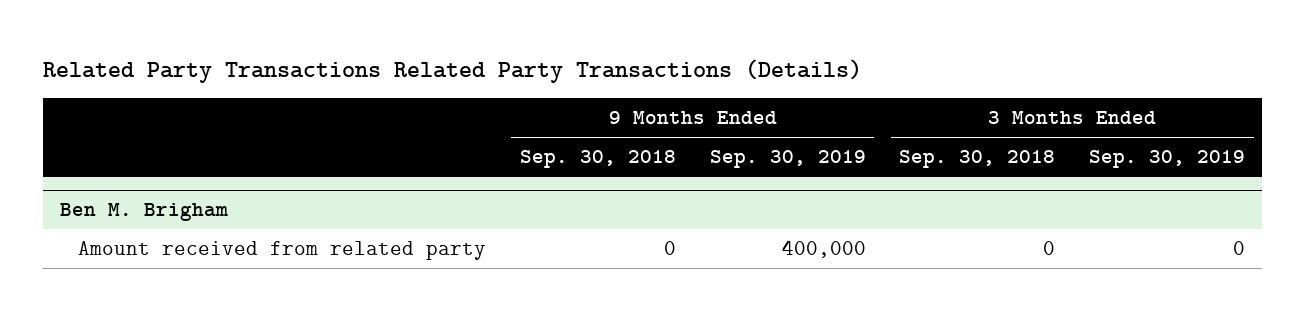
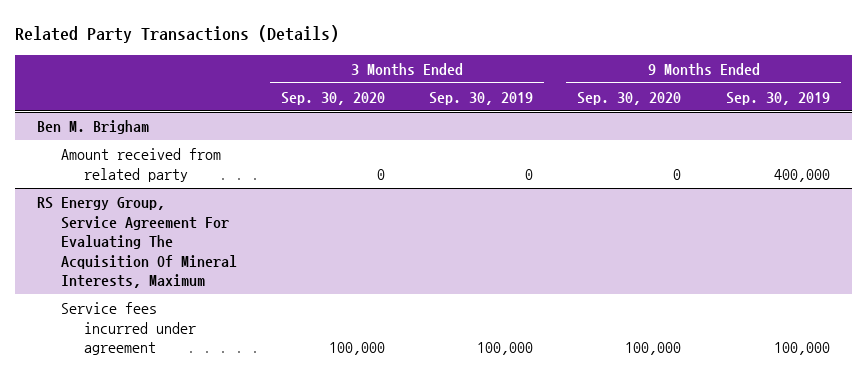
- Related Party Transactions Related Party Transactions (Details)
+ Related Party Transactions (Details)
- | 9 Months Ended Sep. 30, 2018 | 9 Months Ended Sep. 30, 2019 | 3 Months Ended Sep. 30, 2018 | 3 Months Ended Sep. 30, 2019
+ | 3 Months Ended Sep. 30, 2020 | 3 Months Ended Sep. 30, 2019 | 9 Months Ended Sep. 30, 2020 | 9 Months Ended Sep. 30, 2019
+ RS Energy Group, Service Agreement For Evaluating The Acquisition Of Mineral Interests, Maximum
+ Service fees incurred under agreement | 100,000 | 100,000 | 100,000 | 100,000

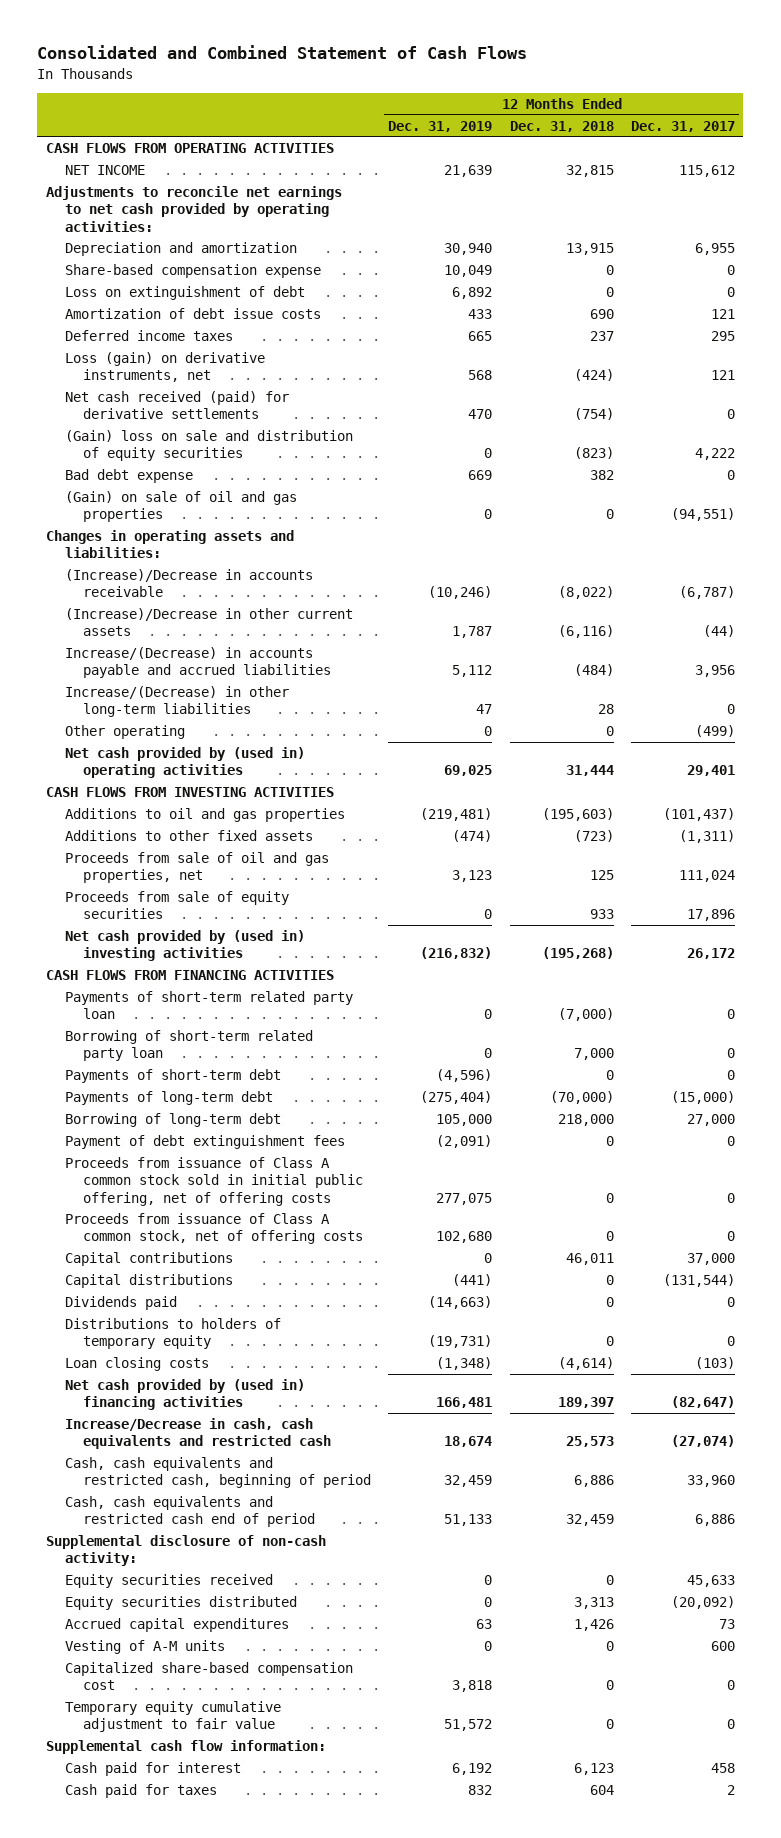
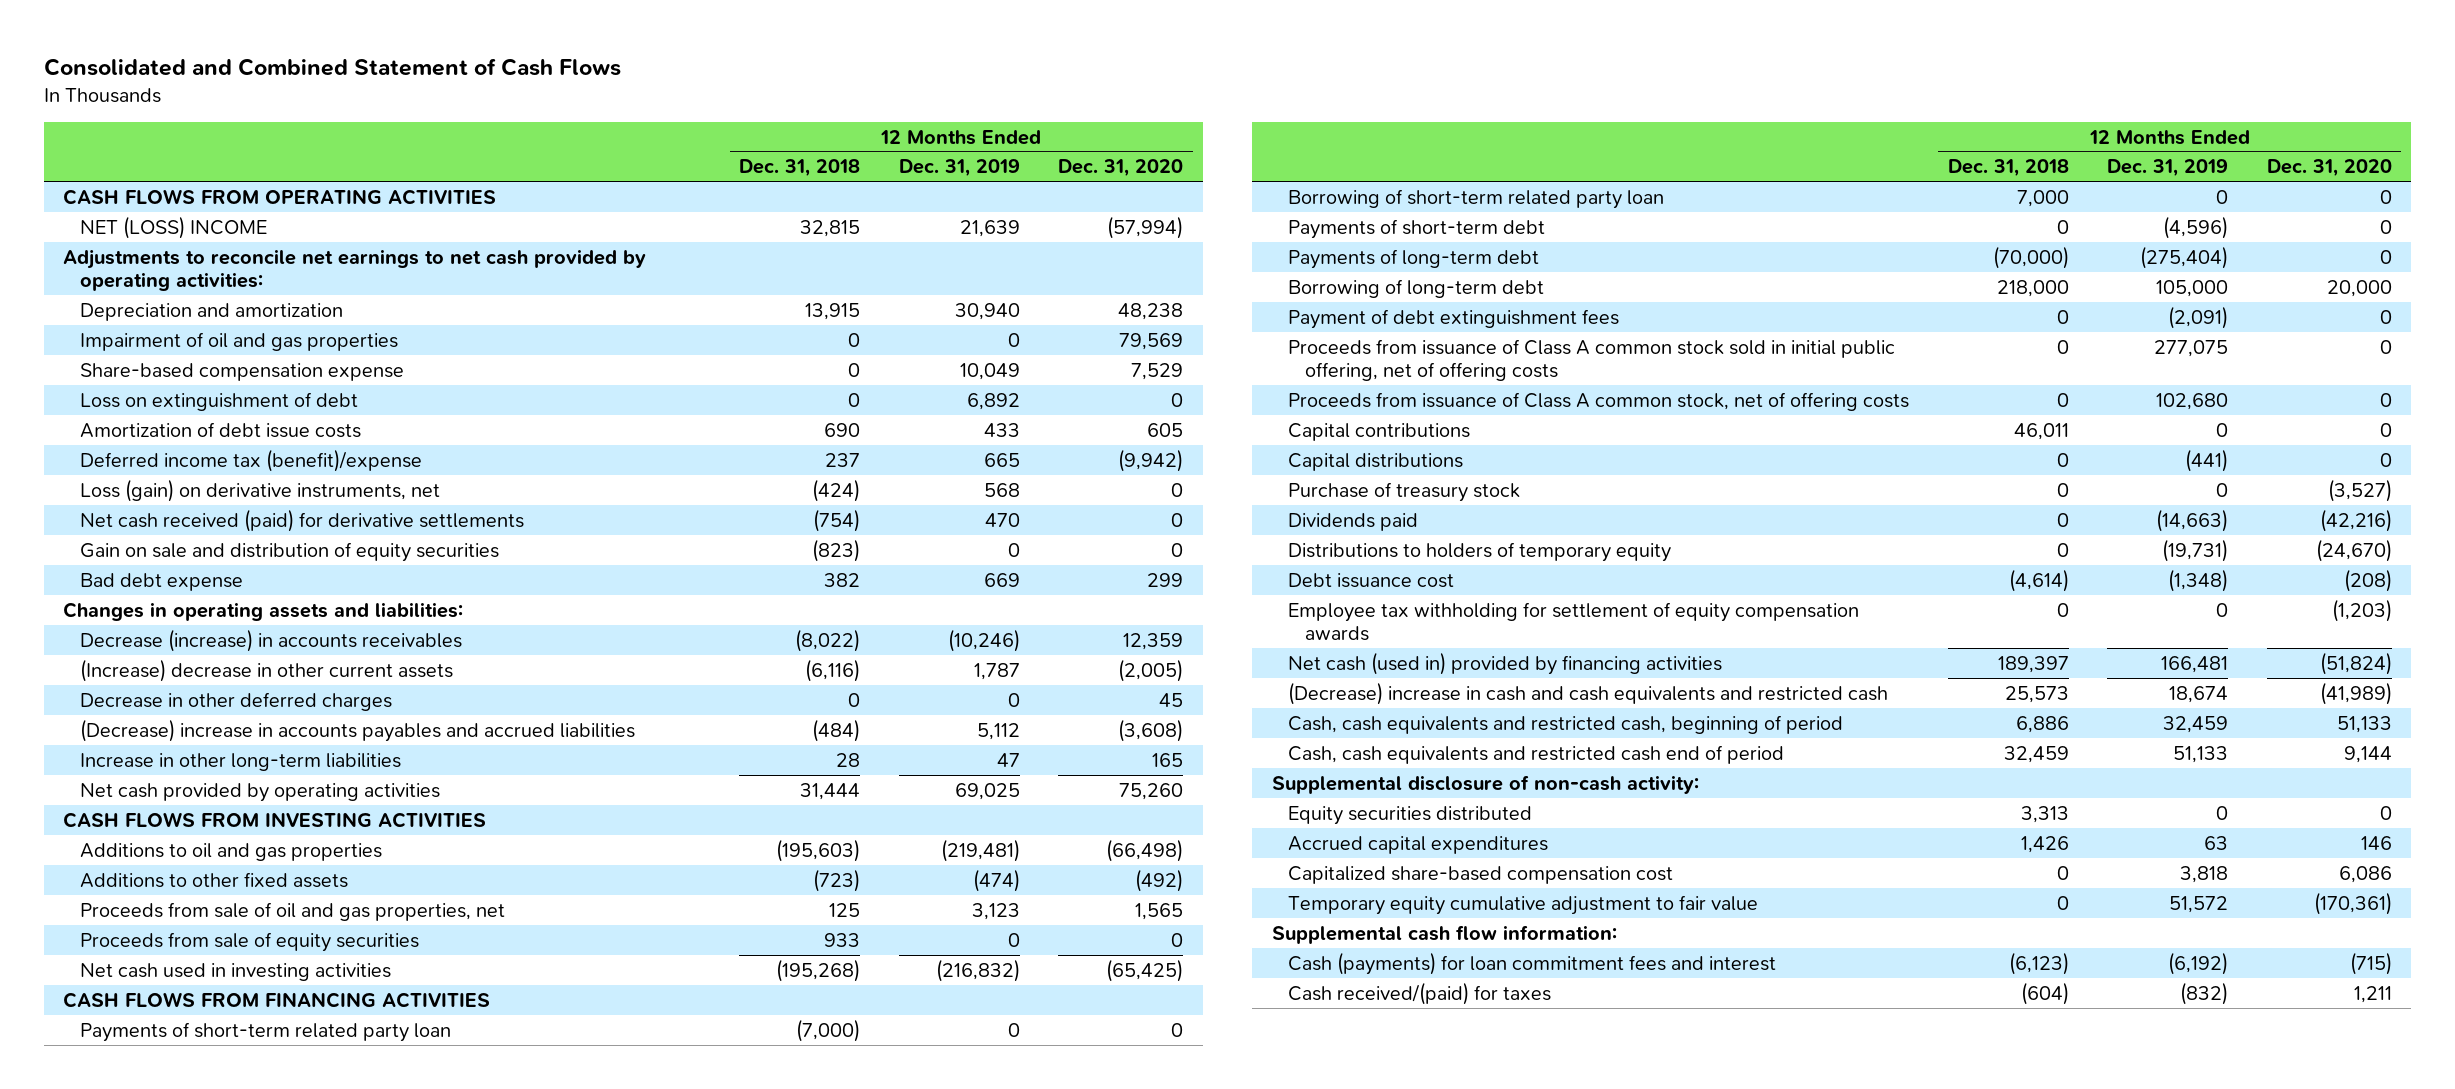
- | 12 Months Ended Dec. 31, 2019 | 12 Months Ended Dec. 31, 2018 | 12 Months Ended Dec. 31, 2017
+ | 12 Months Ended Dec. 31, 2018 | 12 Months Ended Dec. 31, 2019 | 12 Months Ended Dec. 31, 2020
- NET INCOME | 21,639 | 32,815 | 115,612
+ NET (LOSS) INCOME | 32,815 | 21,639 | (57,994)
+ Impairment of oil and gas properties | 0 | 0 | 79,569
- Deferred income taxes | 665 | 237 | 295
+ Deferred income tax (benefit)/expense | 237 | 665 | (9,942)
- (Gain) loss on sale and distribution of equity securities | 0 | (823) | 4,222
+ Gain on sale and distribution of equity securities | (823) | 0 | 0
- (Gain) on sale of oil and gas properties | 0 | 0 | (94,551)
- (Increase)/Decrease in accounts receivable | (10,246) | (8,022) | (6,787)
- (Increase)/Decrease in other current assets | 1,787 | (6,116) | (44)
- Increase/(Decrease) in accounts payable and accrued liabilities | 5,112 | (484) | 3,956
- Increase/(Decrease) in other long-term liabilities | 47 | 28 | 0
- Other operating | 0 | 0 | (499)
- Net cash provided by (used in) operating activities | 69,025 | 31,444 | 29,401
+ Decrease (increase) in accounts receivables | (8,022) | (10,246) | 12,359
+ (Increase) decrease in other current assets | (6,116) | 1,787 | (2,005)
+ Decrease in other deferred charges | 0 | 0 | 45
+ (Decrease) increase in accounts payables and accrued liabilities | (484) | 5,112 | (3,608)
+ Increase in other long-term liabilities | 28 | 47 | 165
+ Net cash provided by operating activities | 31,444 | 69,025 | 75,260
- Net cash provided by (used in) investing activities | (216,832) | (195,268) | 26,172
+ Net cash used in investing activities | (195,268) | (216,832) | (65,425)
+ Purchase of treasury stock | 0 | 0 | (3,527)
- Loan closing costs | (1,348) | (4,614) | (103)
- Net cash provided by (used in) financing activities | 166,481 | 189,397 | (82,647)
- Increase/Decrease in cash, cash equivalents and restricted cash | 18,674 | 25,573 | (27,074)
+ Debt issuance cost | (4,614) | (1,348) | (208)
+ Employee tax withholding for settlement of equity compensation awards | 0 | 0 | (1,203)
+ Net cash (used in) provided by financing activities | 189,397 | 166,481 | (51,824)
+ (Decrease) increase in cash and cash equivalents and restricted cash | 25,573 | 18,674 | (41,989)
- Equity securities received | 0 | 0 | 45,633
- Vesting of A-M units | 0 | 0 | 600
- Cash paid for interest | 6,192 | 6,123 | 458
- Cash paid for taxes | 832 | 604 | 2
+ Cash (payments) for loan commitment fees and interest | (6,123) | (6,192) | (715)
+ Cash received/(paid) for taxes | (604) | (832) | 1,211

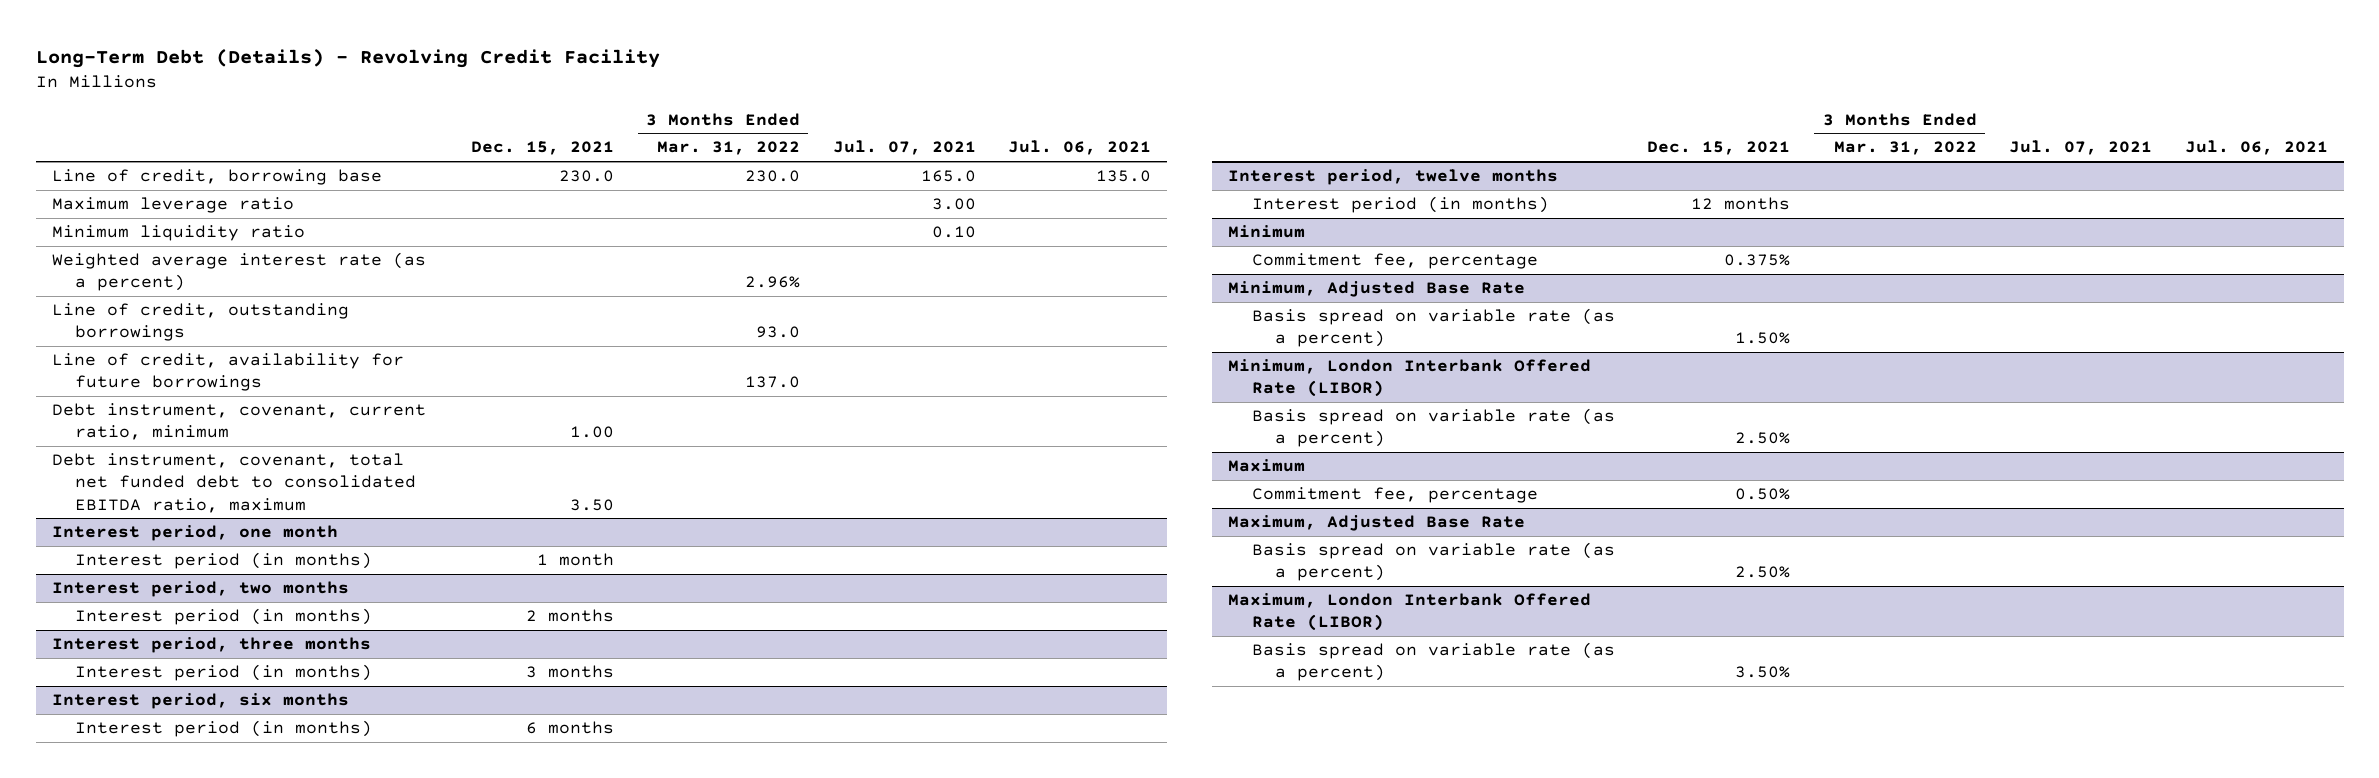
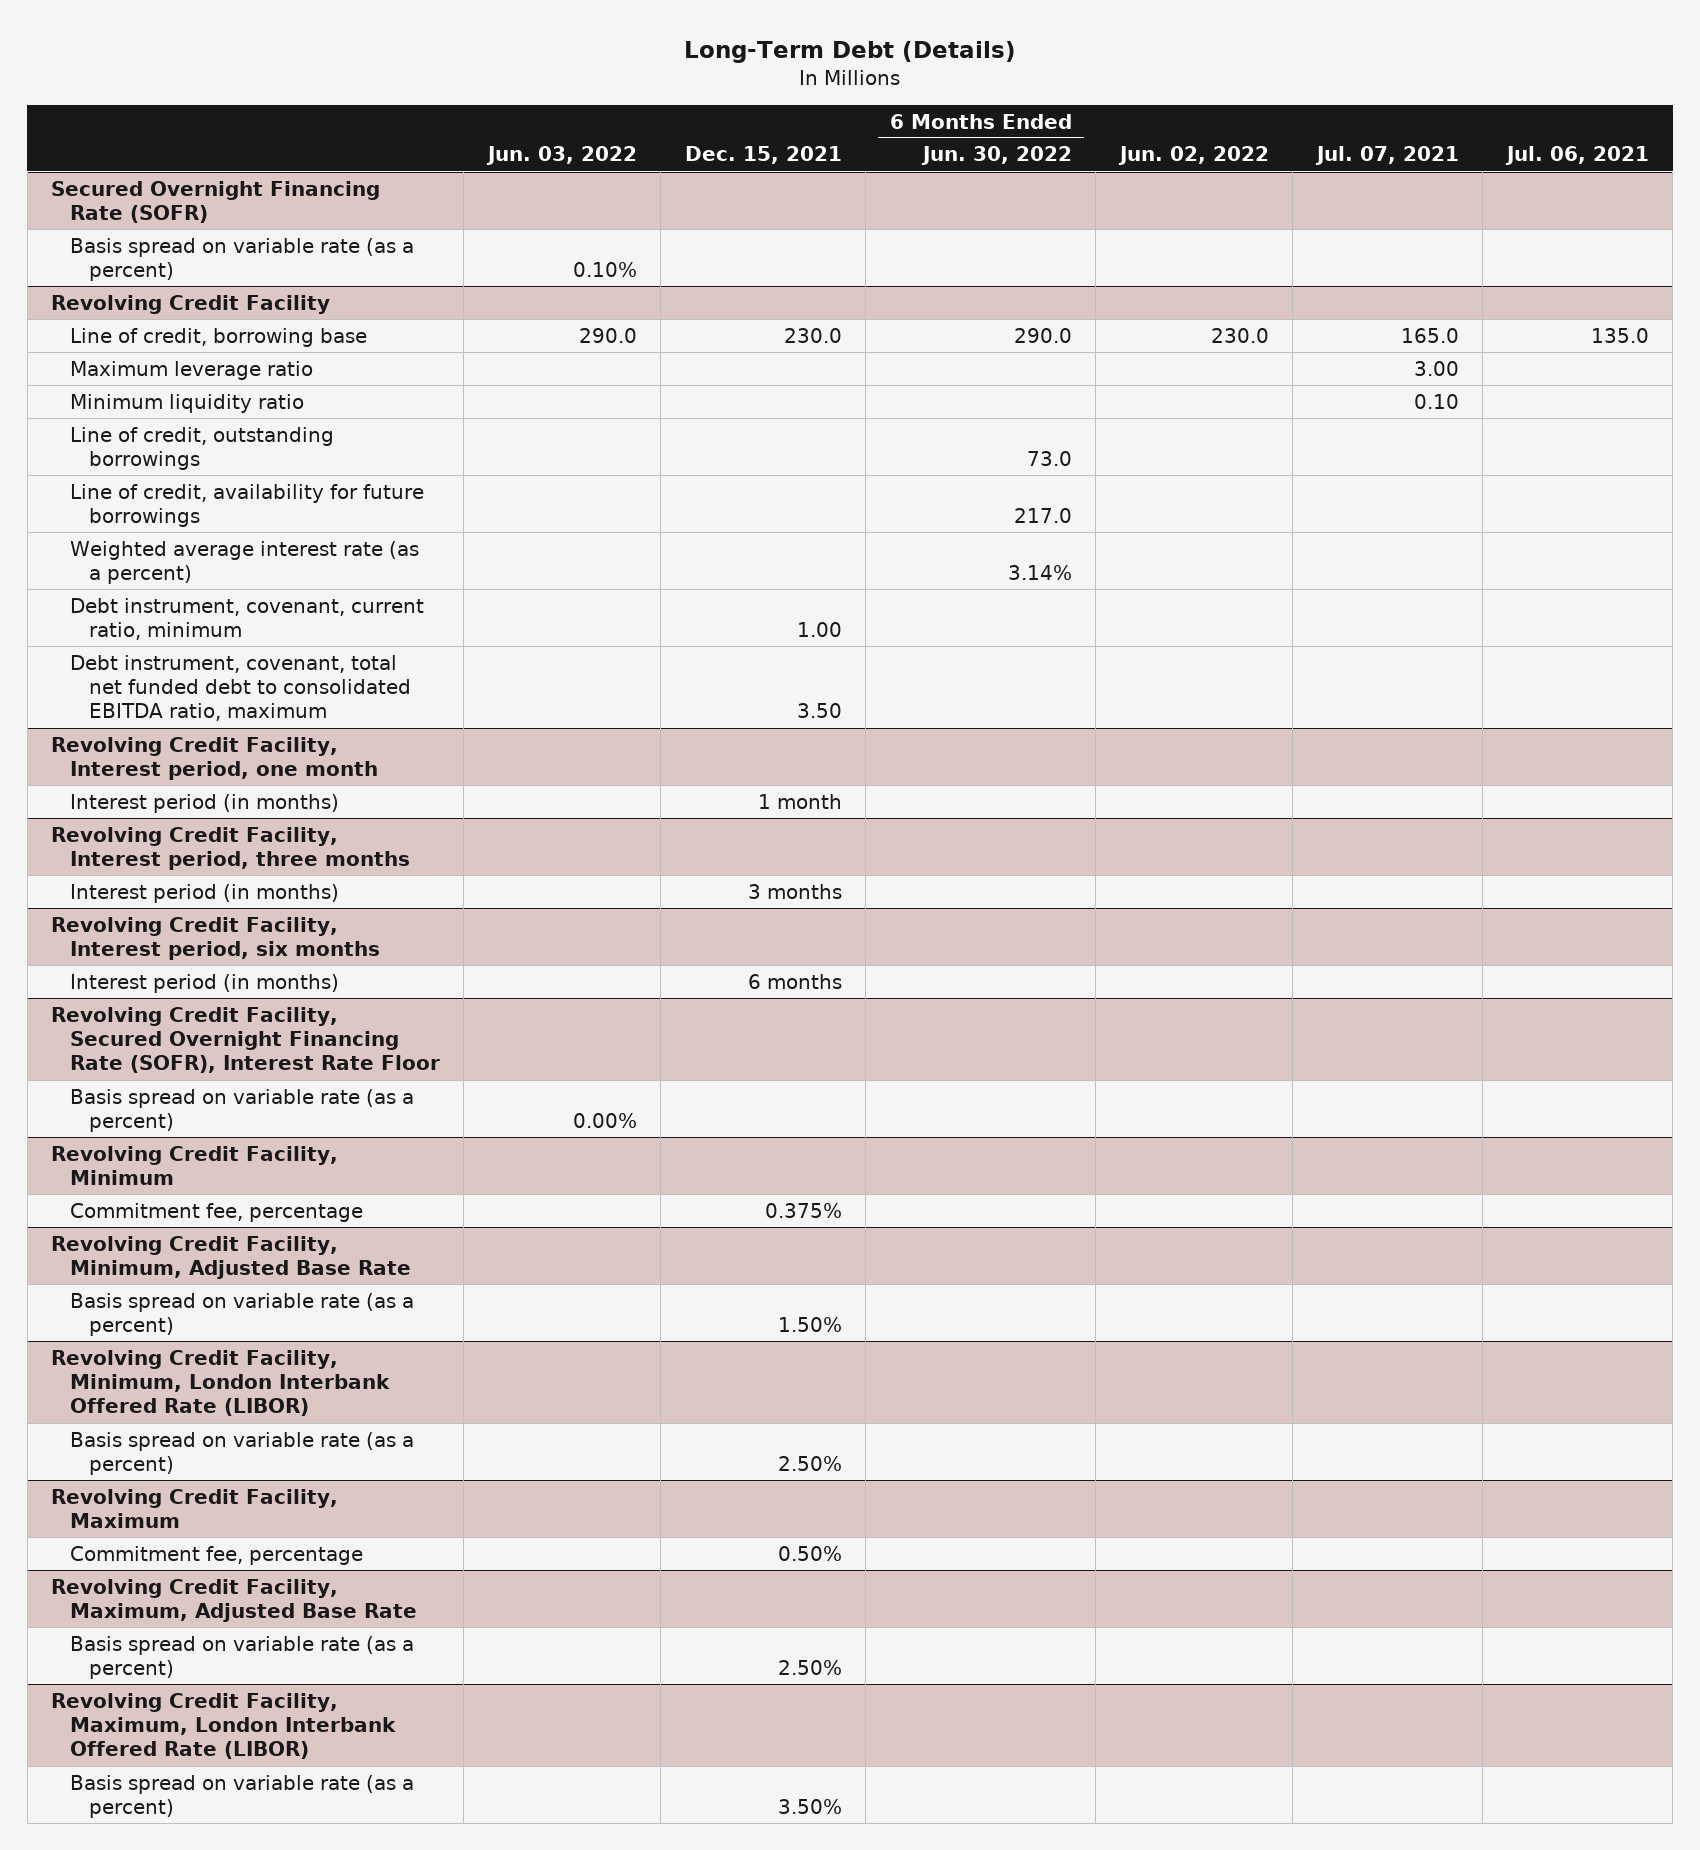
- Long-Term Debt (Details) - Revolving Credit Facility
+ Long-Term Debt (Details)
- | Dec. 15, 2021 | 3 Months Ended Mar. 31, 2022 | Jul. 07, 2021 | Jul. 06, 2021
+ | Jun. 03, 2022 | Dec. 15, 2021 | 6 Months Ended Jun. 30, 2022 | Jun. 02, 2022 | Jul. 07, 2021 | Jul. 06, 2021
+ Secured Overnight Financing Rate (SOFR)
+ Basis spread on variable rate (as a percent) | 0.10% | | | | |
+ Revolving Credit Facility
- Weighted average interest rate (as a percent) | | 2.96% | |
+ Weighted average interest rate (as a percent) | | | 3.14% | | |
- Interest period, one month
+ Revolving Credit Facility, Interest period, one month
- Interest period, two months
- Interest period (in months) | 2 months | | |
- Interest period, three months
+ Revolving Credit Facility, Interest period, three months
- Interest period, six months
+ Revolving Credit Facility, Interest period, six months
- Interest period, twelve months
- Interest period (in months) | 12 months | | |
- Minimum
+ Revolving Credit Facility, Secured Overnight Financing Rate (SOFR), Interest Rate Floor
+ Basis spread on variable rate (as a percent) | 0.00% | | | | |
+ Revolving Credit Facility, Minimum
- Minimum, Adjusted Base Rate
+ Revolving Credit Facility, Minimum, Adjusted Base Rate
- Minimum, London Interbank Offered Rate (LIBOR)
+ Revolving Credit Facility, Minimum, London Interbank Offered Rate (LIBOR)
- Maximum
+ Revolving Credit Facility, Maximum
- Maximum, Adjusted Base Rate
+ Revolving Credit Facility, Maximum, Adjusted Base Rate
- Maximum, London Interbank Offered Rate (LIBOR)
+ Revolving Credit Facility, Maximum, London Interbank Offered Rate (LIBOR)

